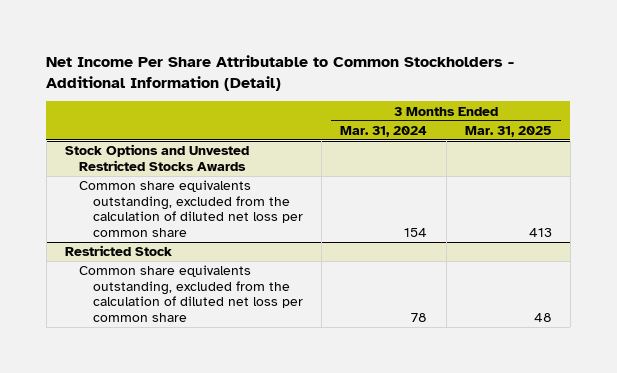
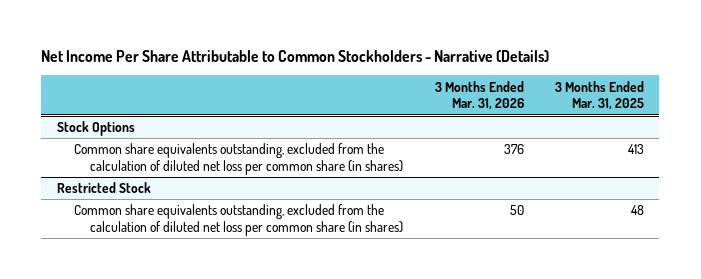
- Net Income Per Share Attributable to Common Stockholders - Additional Information (Detail)
+ Net Income Per Share Attributable to Common Stockholders - Narrative (Details)
- | 3 Months Ended Mar. 31, 2024 | 3 Months Ended Mar. 31, 2025
+ | 3 Months Ended Mar. 31, 2026 | 3 Months Ended Mar. 31, 2025
- Stock Options and Unvested Restricted Stocks Awards
- Common share equivalents outstanding, excluded from the calculation of diluted net loss per common share | 154 | 413
+ Stock Options
+ Common share equivalents outstanding, excluded from the calculation of diluted net loss per common share (in shares) | 376 | 413
@ Restricted Stock
- Common share equivalents outstanding, excluded from the calculation of diluted net loss per common share | 78 | 48
+ Common share equivalents outstanding, excluded from the calculation of diluted net loss per common share (in shares) | 50 | 48

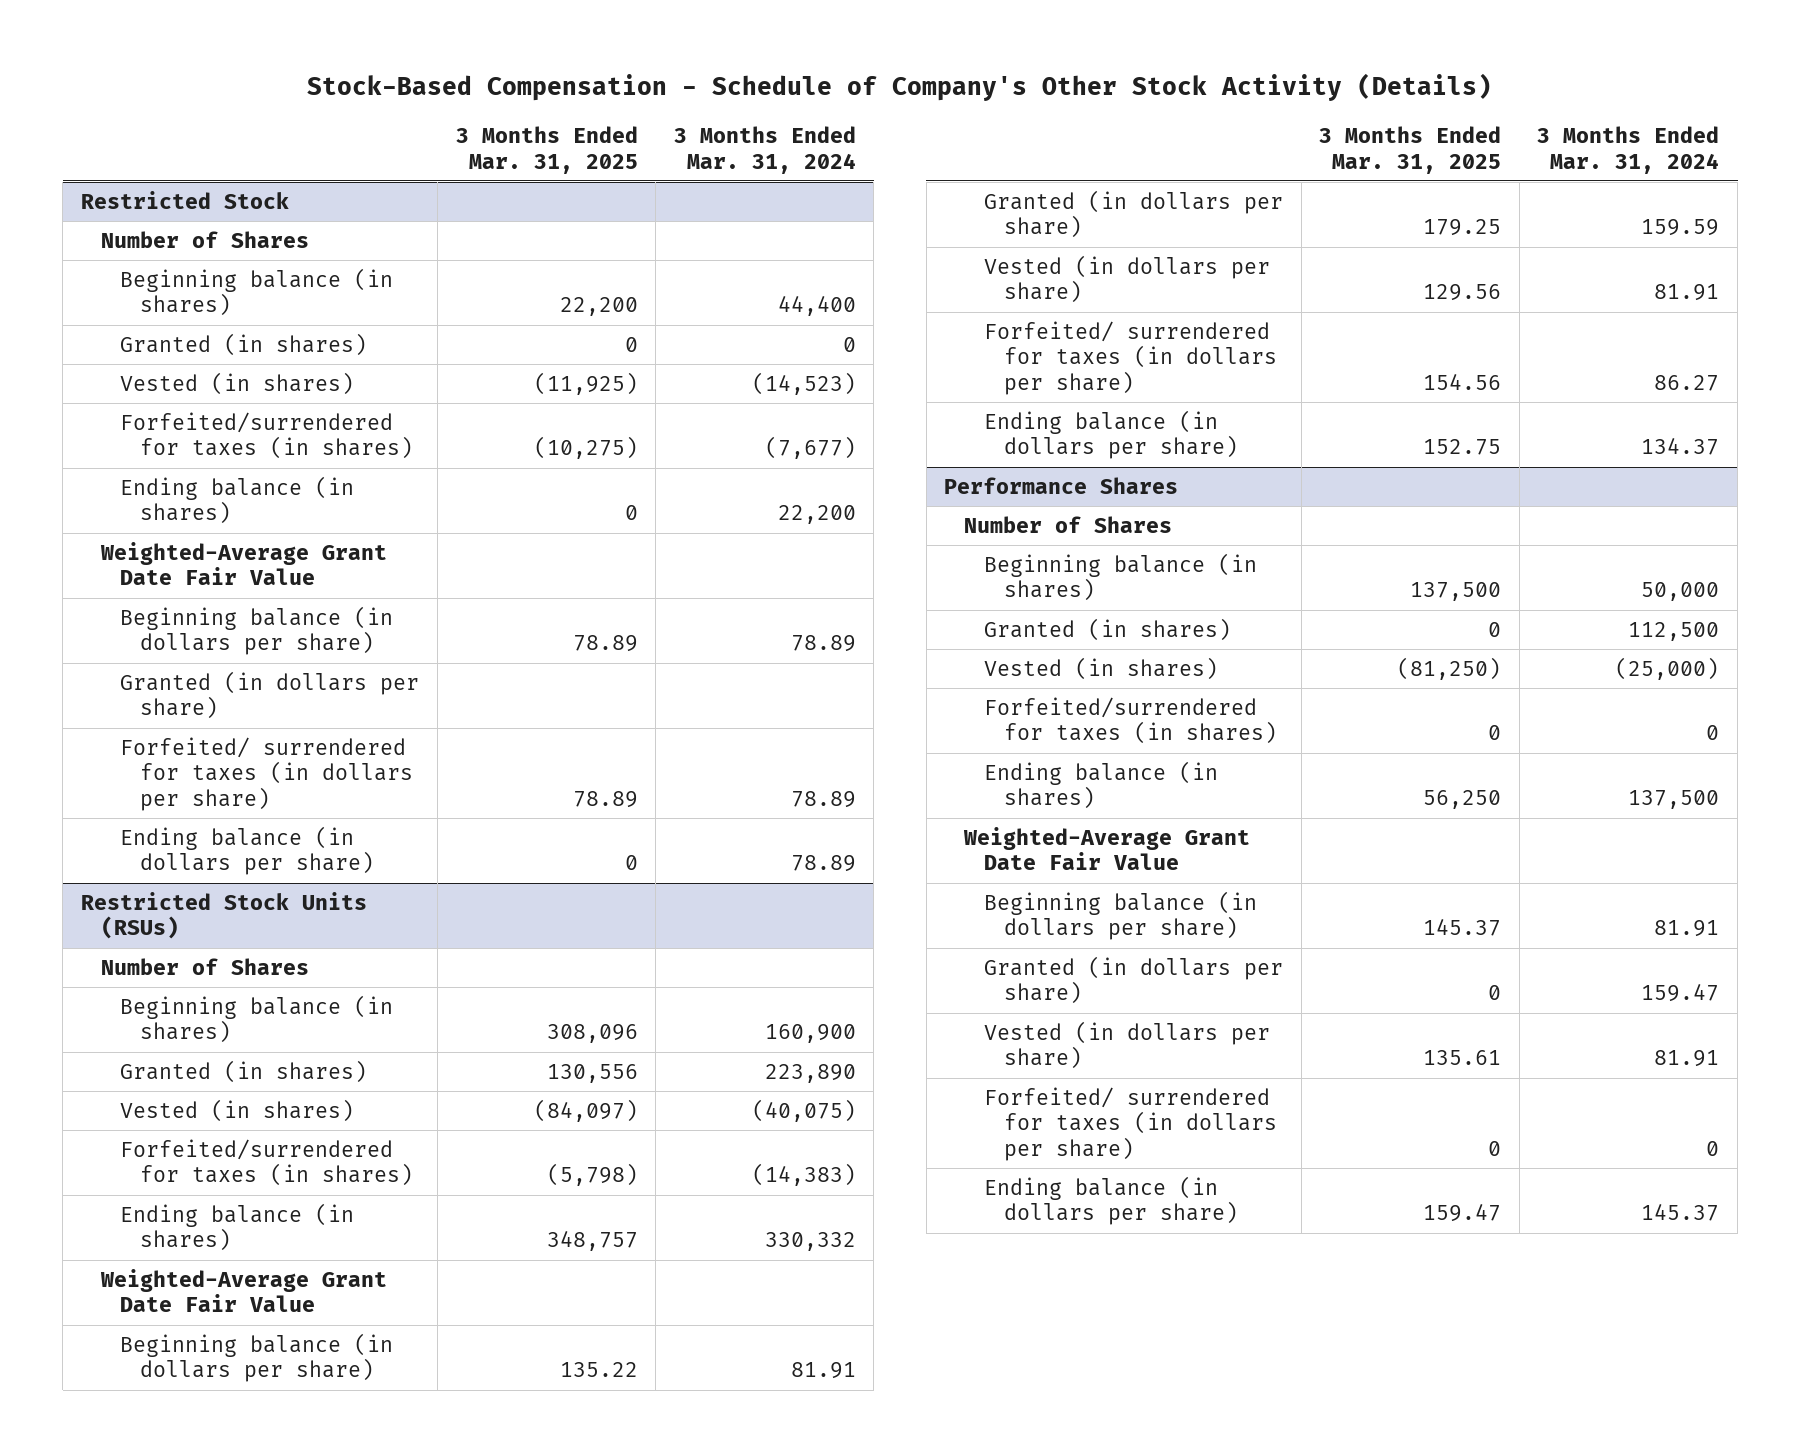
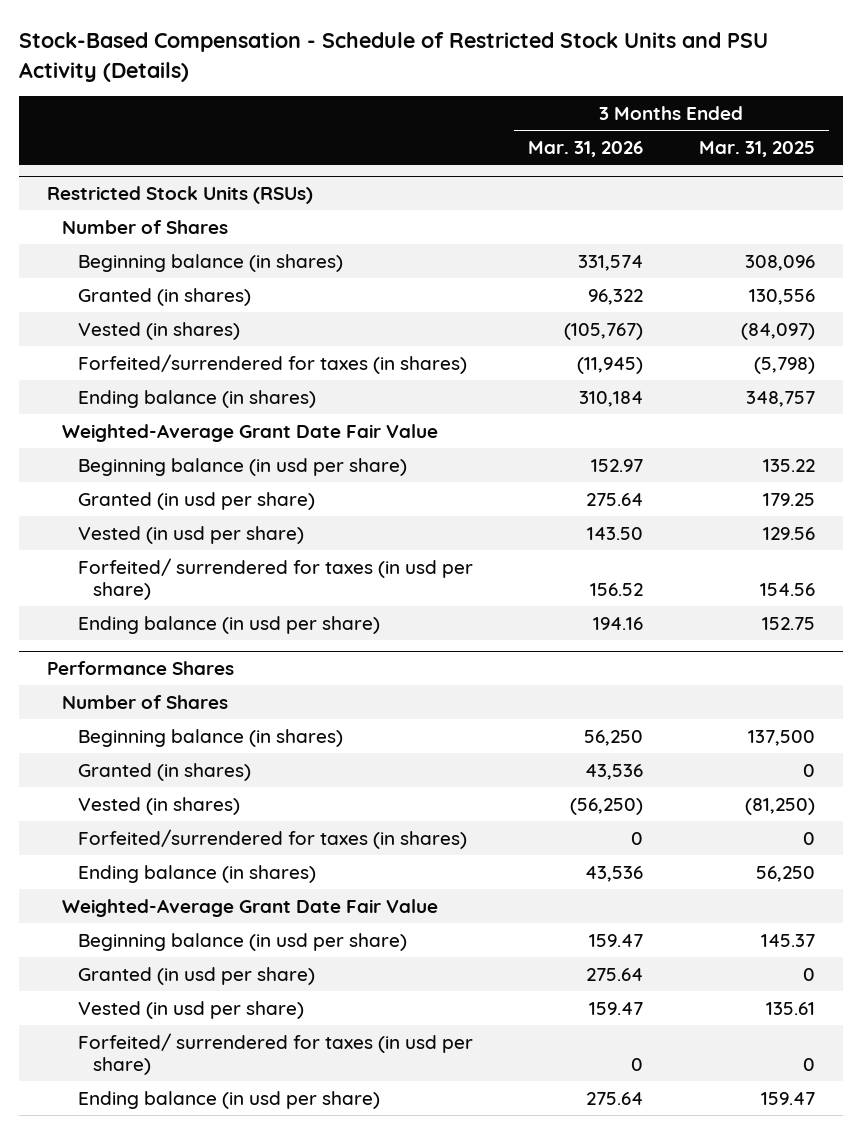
- Stock-Based Compensation - Schedule of Company's Other Stock Activity (Details)
+ Stock-Based Compensation - Schedule of Restricted Stock Units and PSU Activity (Details)
- | 3 Months Ended Mar. 31, 2025 | 3 Months Ended Mar. 31, 2024
+ | 3 Months Ended Mar. 31, 2026 | 3 Months Ended Mar. 31, 2025
- Restricted Stock
- Number of Shares
- Beginning balance (in shares) | 22,200 | 44,400
- Granted (in shares) | 0 | 0
- Vested (in shares) | (11,925) | (14,523)
- Forfeited/surrendered for taxes (in shares) | (10,275) | (7,677)
- Ending balance (in shares) | 0 | 22,200
- Weighted-Average Grant Date Fair Value
- Beginning balance (in dollars per share) | 78.89 | 78.89
- Granted (in dollars per share)
- Forfeited/ surrendered for taxes (in dollars per share) | 78.89 | 78.89
- Ending balance (in dollars per share) | 0 | 78.89
@ Restricted Stock Units (RSUs)
- Beginning balance (in dollars per share) | 135.22 | 81.91
- Granted (in dollars per share) | 179.25 | 159.59
- Vested (in dollars per share) | 129.56 | 81.91
- Forfeited/ surrendered for taxes (in dollars per share) | 154.56 | 86.27
- Ending balance (in dollars per share) | 152.75 | 134.37
+ Beginning balance (in usd per share) | 152.97 | 135.22
+ Granted (in usd per share) | 275.64 | 179.25
+ Vested (in usd per share) | 143.50 | 129.56
+ Forfeited/ surrendered for taxes (in usd per share) | 156.52 | 154.56
+ Ending balance (in usd per share) | 194.16 | 152.75
@ Performance Shares
- Beginning balance (in dollars per share) | 145.37 | 81.91
- Granted (in dollars per share) | 0 | 159.47
- Vested (in dollars per share) | 135.61 | 81.91
- Forfeited/ surrendered for taxes (in dollars per share) | 0 | 0
- Ending balance (in dollars per share) | 159.47 | 145.37
+ Beginning balance (in usd per share) | 159.47 | 145.37
+ Granted (in usd per share) | 275.64 | 0
+ Vested (in usd per share) | 159.47 | 135.61
+ Forfeited/ surrendered for taxes (in usd per share) | 0 | 0
+ Ending balance (in usd per share) | 275.64 | 159.47

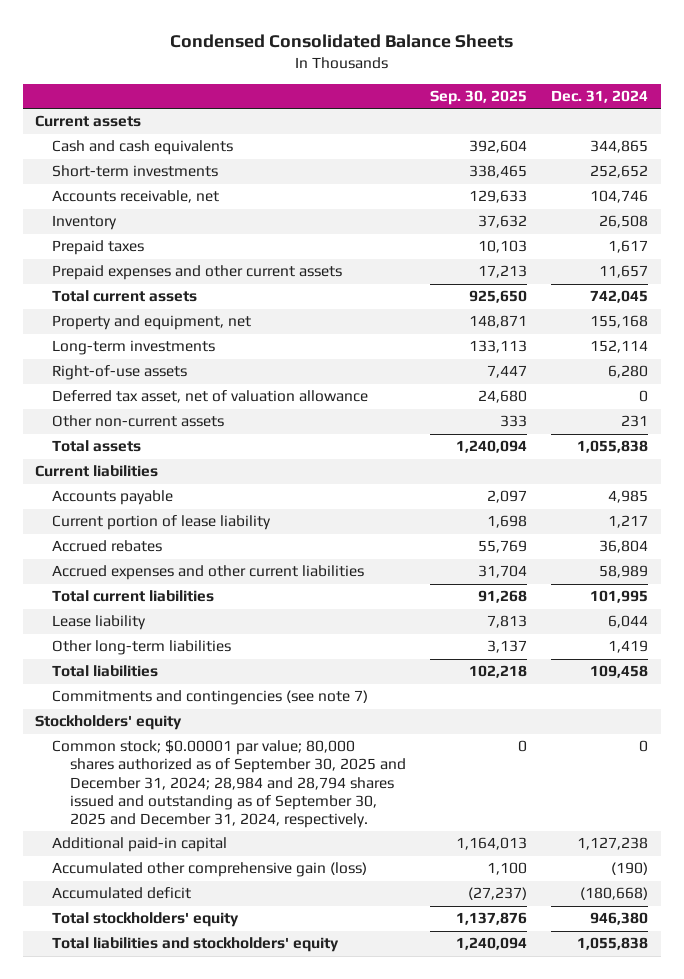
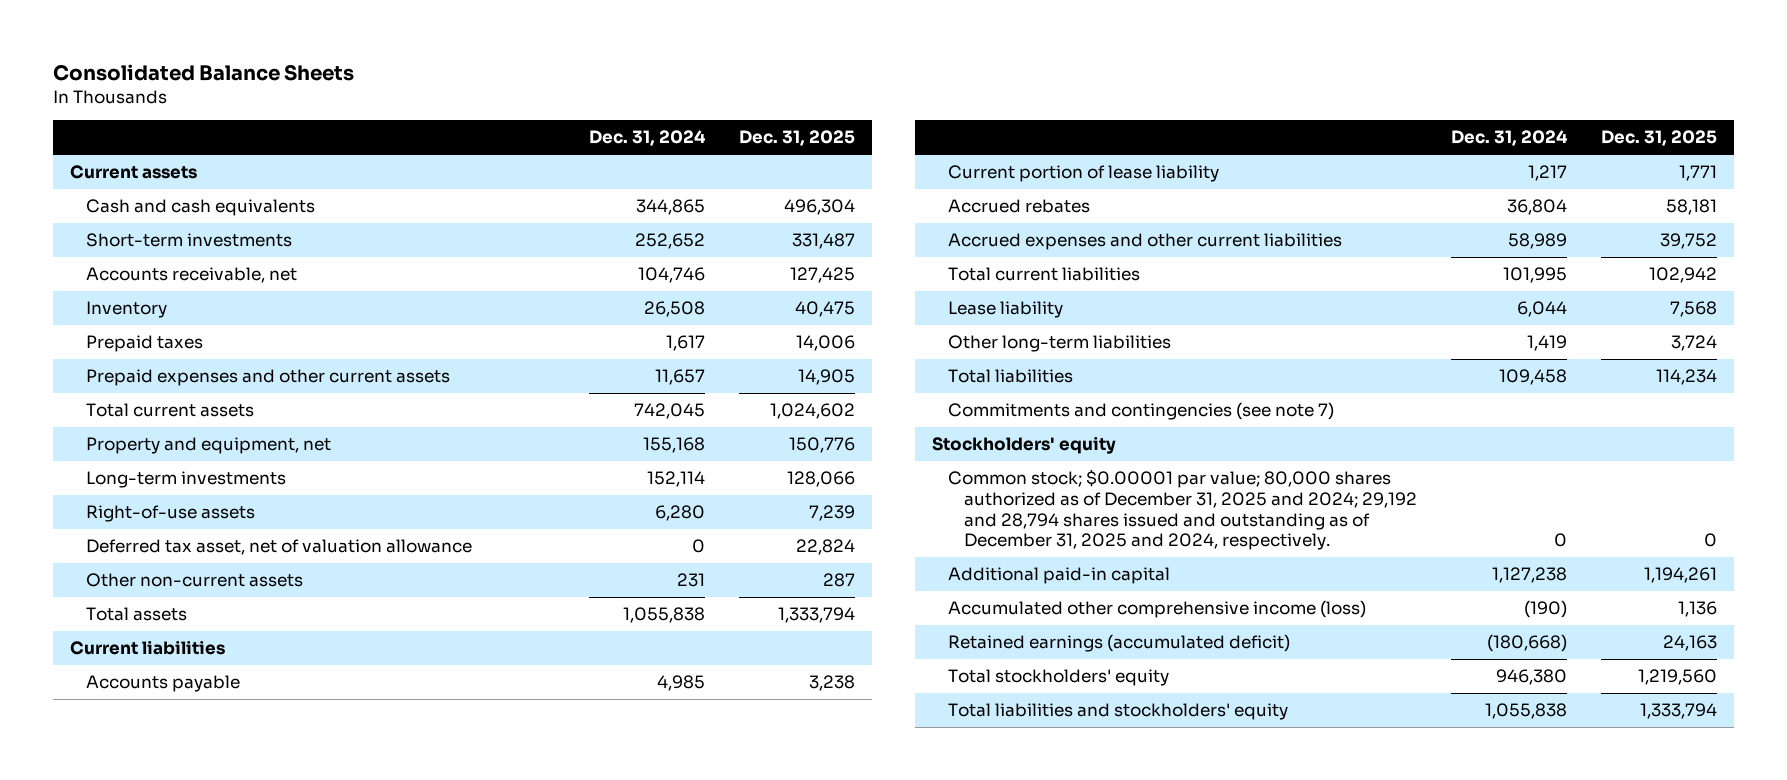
- Condensed Consolidated Balance Sheets
+ Consolidated Balance Sheets
- | Sep. 30, 2025 | Dec. 31, 2024
+ | Dec. 31, 2024 | Dec. 31, 2025
- Common stock; $0.00001 par value; 80,000 shares authorized as of September 30, 2025 and December 31, 2024; 28,984 and 28,794 shares issued and outstanding as of September 30, 2025 and December 31, 2024, respectively. | 0 | 0
+ Common stock; $0.00001 par value; 80,000 shares authorized as of December 31, 2025 and 2024; 29,192 and 28,794 shares issued and outstanding as of December 31, 2025 and 2024, respectively. | 0 | 0
- Accumulated other comprehensive gain (loss) | 1,100 | (190)
- Accumulated deficit | (27,237) | (180,668)
+ Accumulated other comprehensive income (loss) | (190) | 1,136
+ Retained earnings (accumulated deficit) | (180,668) | 24,163

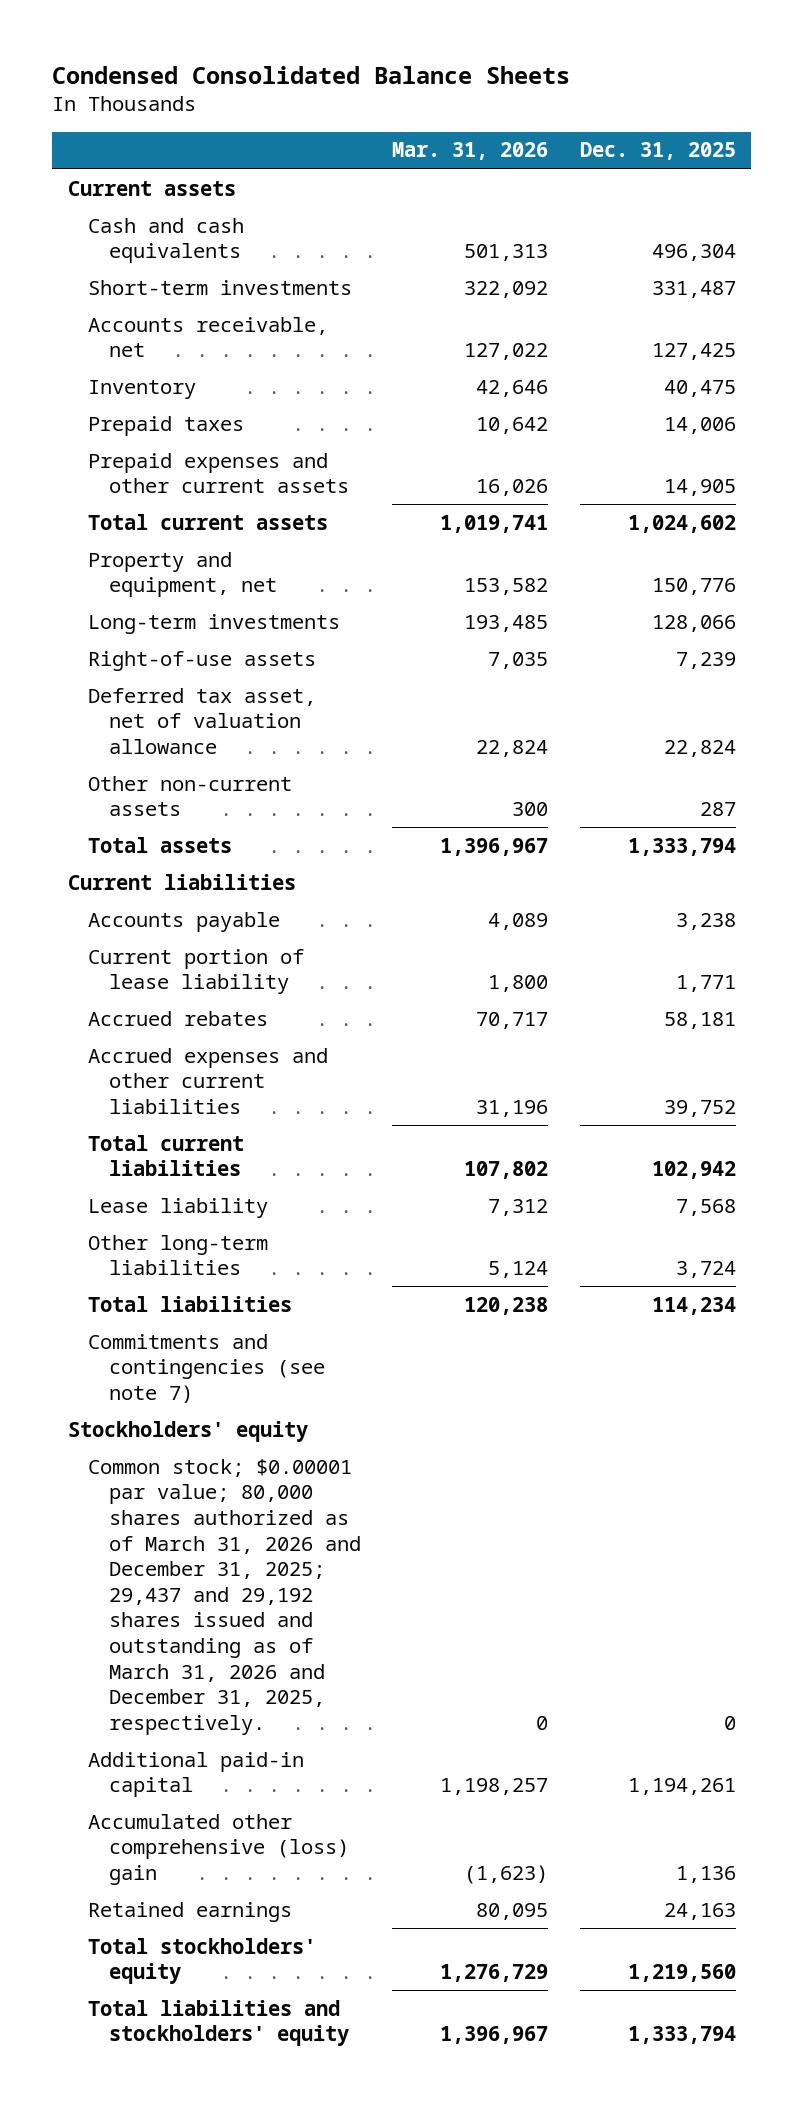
- Consolidated Balance Sheets
+ Condensed Consolidated Balance Sheets
- | Dec. 31, 2024 | Dec. 31, 2025
+ | Mar. 31, 2026 | Dec. 31, 2025
- Common stock; $0.00001 par value; 80,000 shares authorized as of December 31, 2025 and 2024; 29,192 and 28,794 shares issued and outstanding as of December 31, 2025 and 2024, respectively. | 0 | 0
+ Common stock; $0.00001 par value; 80,000 shares authorized as of March 31, 2026 and December 31, 2025; 29,437 and 29,192 shares issued and outstanding as of March 31, 2026 and December 31, 2025, respectively. | 0 | 0
- Accumulated other comprehensive income (loss) | (190) | 1,136
- Retained earnings (accumulated deficit) | (180,668) | 24,163
+ Accumulated other comprehensive (loss) gain | (1,623) | 1,136
+ Retained earnings | 80,095 | 24,163

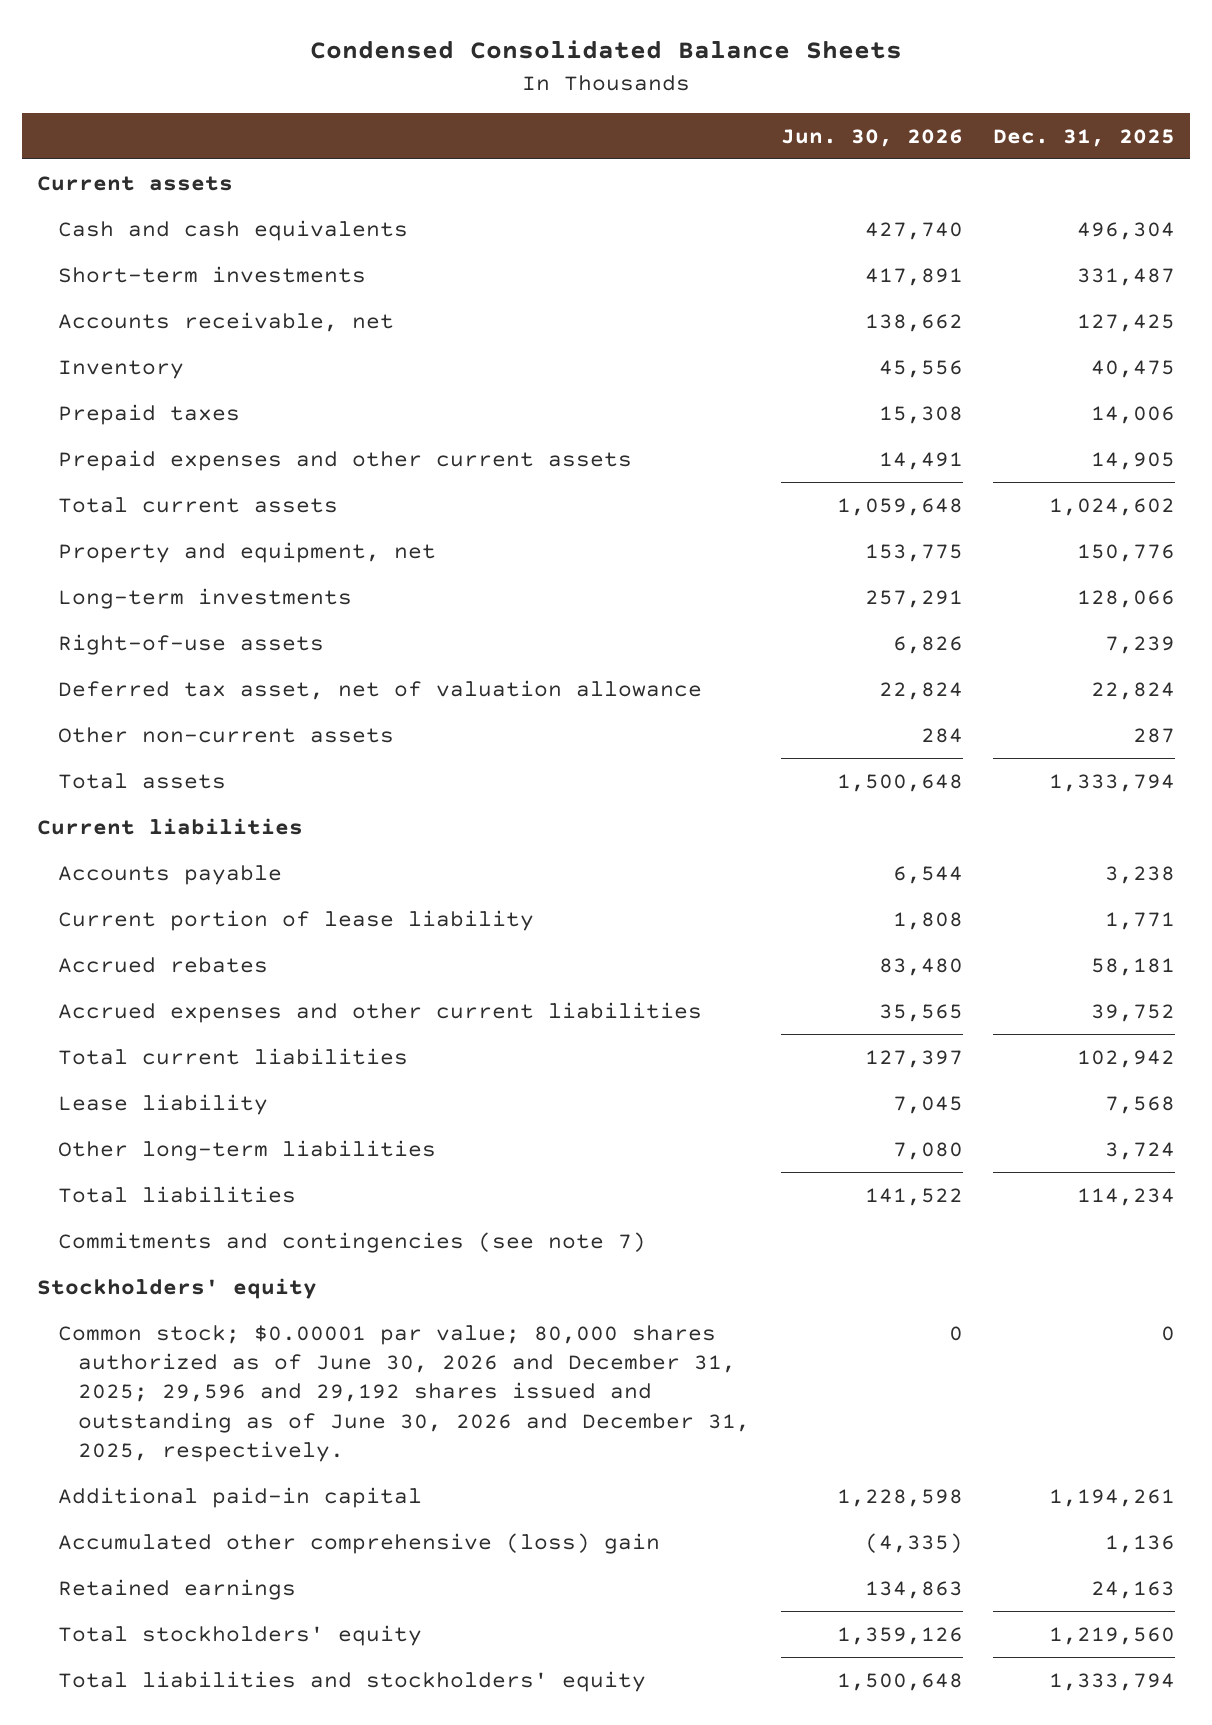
- | Mar. 31, 2026 | Dec. 31, 2025
+ | Jun. 30, 2026 | Dec. 31, 2025
- Common stock; $0.00001 par value; 80,000 shares authorized as of March 31, 2026 and December 31, 2025; 29,437 and 29,192 shares issued and outstanding as of March 31, 2026 and December 31, 2025, respectively. | 0 | 0
+ Common stock; $0.00001 par value; 80,000 shares authorized as of June 30, 2026 and December 31, 2025; 29,596 and 29,192 shares issued and outstanding as of June 30, 2026 and December 31, 2025, respectively. | 0 | 0

